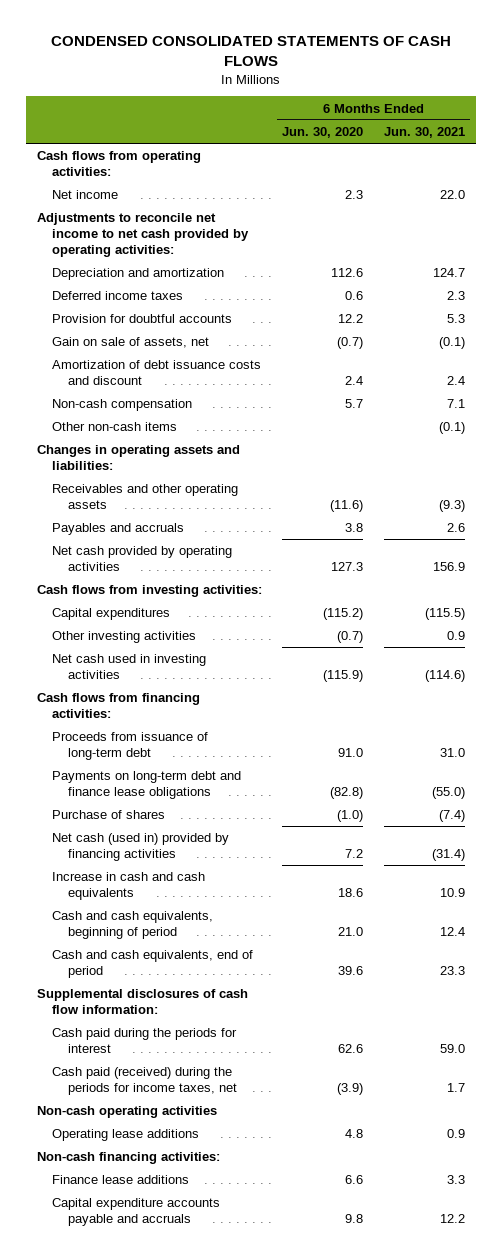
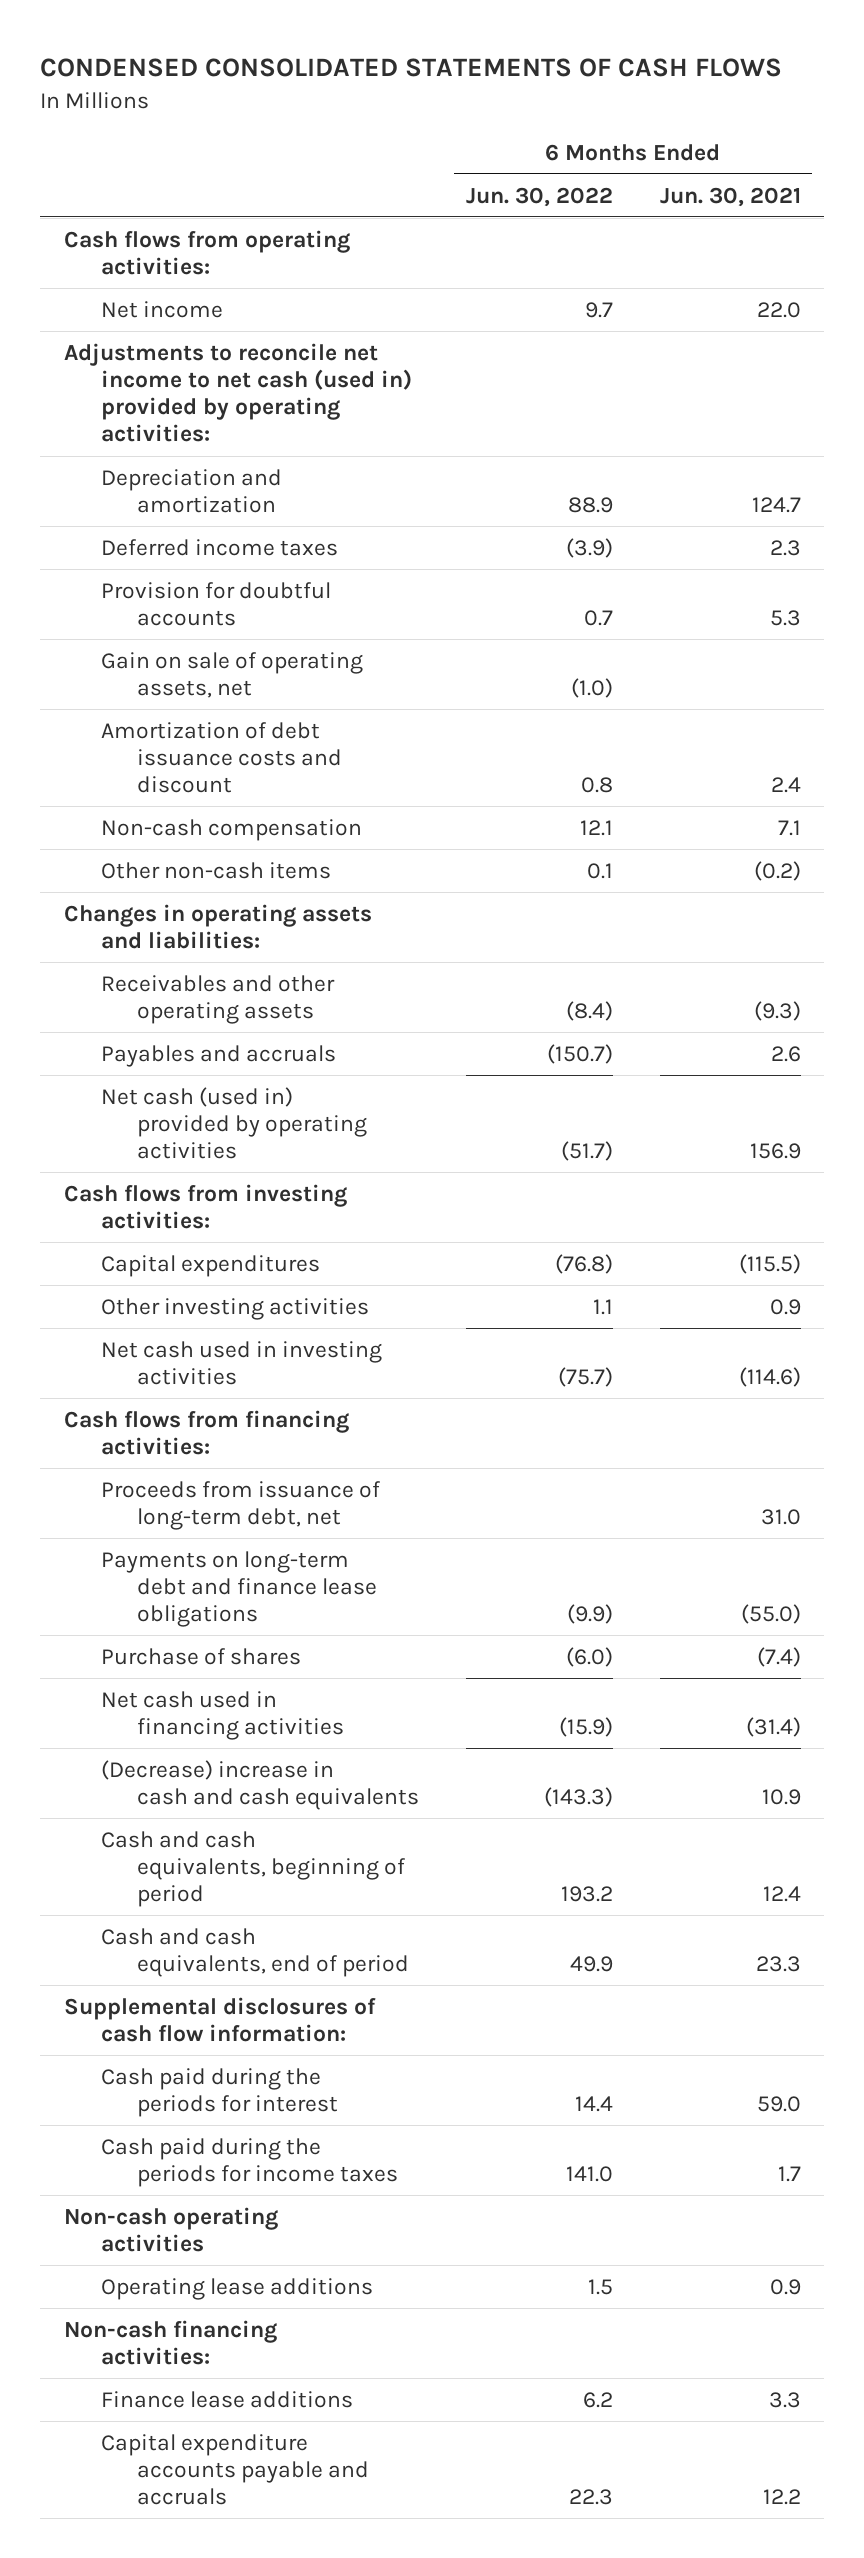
- | 6 Months Ended Jun. 30, 2020 | 6 Months Ended Jun. 30, 2021
+ | 6 Months Ended Jun. 30, 2022 | 6 Months Ended Jun. 30, 2021
- Adjustments to reconcile net income to net cash provided by operating activities:
+ Adjustments to reconcile net income to net cash (used in) provided by operating activities:
- Gain on sale of assets, net | (0.7) | (0.1)
+ Gain on sale of operating assets, net | (1.0) |
- Other non-cash items | | (0.1)
+ Other non-cash items | 0.1 | (0.2)
- Net cash provided by operating activities | 127.3 | 156.9
+ Net cash (used in) provided by operating activities | (51.7) | 156.9
- Proceeds from issuance of long-term debt | 91.0 | 31.0
+ Proceeds from issuance of long-term debt, net | | 31.0
- Net cash (used in) provided by financing activities | 7.2 | (31.4)
- Increase in cash and cash equivalents | 18.6 | 10.9
+ Net cash used in financing activities | (15.9) | (31.4)
+ (Decrease) increase in cash and cash equivalents | (143.3) | 10.9
- Cash paid (received) during the periods for income taxes, net | (3.9) | 1.7
+ Cash paid during the periods for income taxes | 141.0 | 1.7

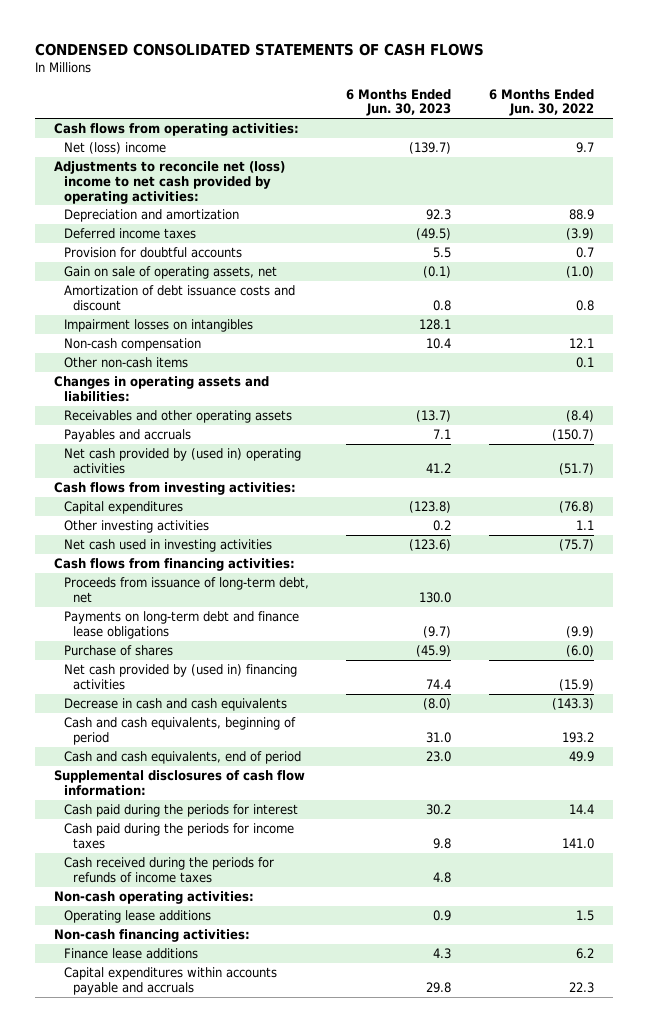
- | 6 Months Ended Jun. 30, 2022 | 6 Months Ended Jun. 30, 2021
+ | 6 Months Ended Jun. 30, 2023 | 6 Months Ended Jun. 30, 2022
- Net income | 9.7 | 22.0
- Adjustments to reconcile net income to net cash (used in) provided by operating activities:
+ Net (loss) income | (139.7) | 9.7
+ Adjustments to reconcile net (loss) income to net cash provided by operating activities:
+ Impairment losses on intangibles | 128.1 |
- Net cash (used in) provided by operating activities | (51.7) | 156.9
+ Net cash provided by (used in) operating activities | 41.2 | (51.7)
- Net cash used in financing activities | (15.9) | (31.4)
- (Decrease) increase in cash and cash equivalents | (143.3) | 10.9
+ Net cash provided by (used in) financing activities | 74.4 | (15.9)
+ Decrease in cash and cash equivalents | (8.0) | (143.3)
- Non-cash operating activities
+ Cash received during the periods for refunds of income taxes | 4.8 |
+ Non-cash operating activities:
- Capital expenditure accounts payable and accruals | 22.3 | 12.2
+ Capital expenditures within accounts payable and accruals | 29.8 | 22.3

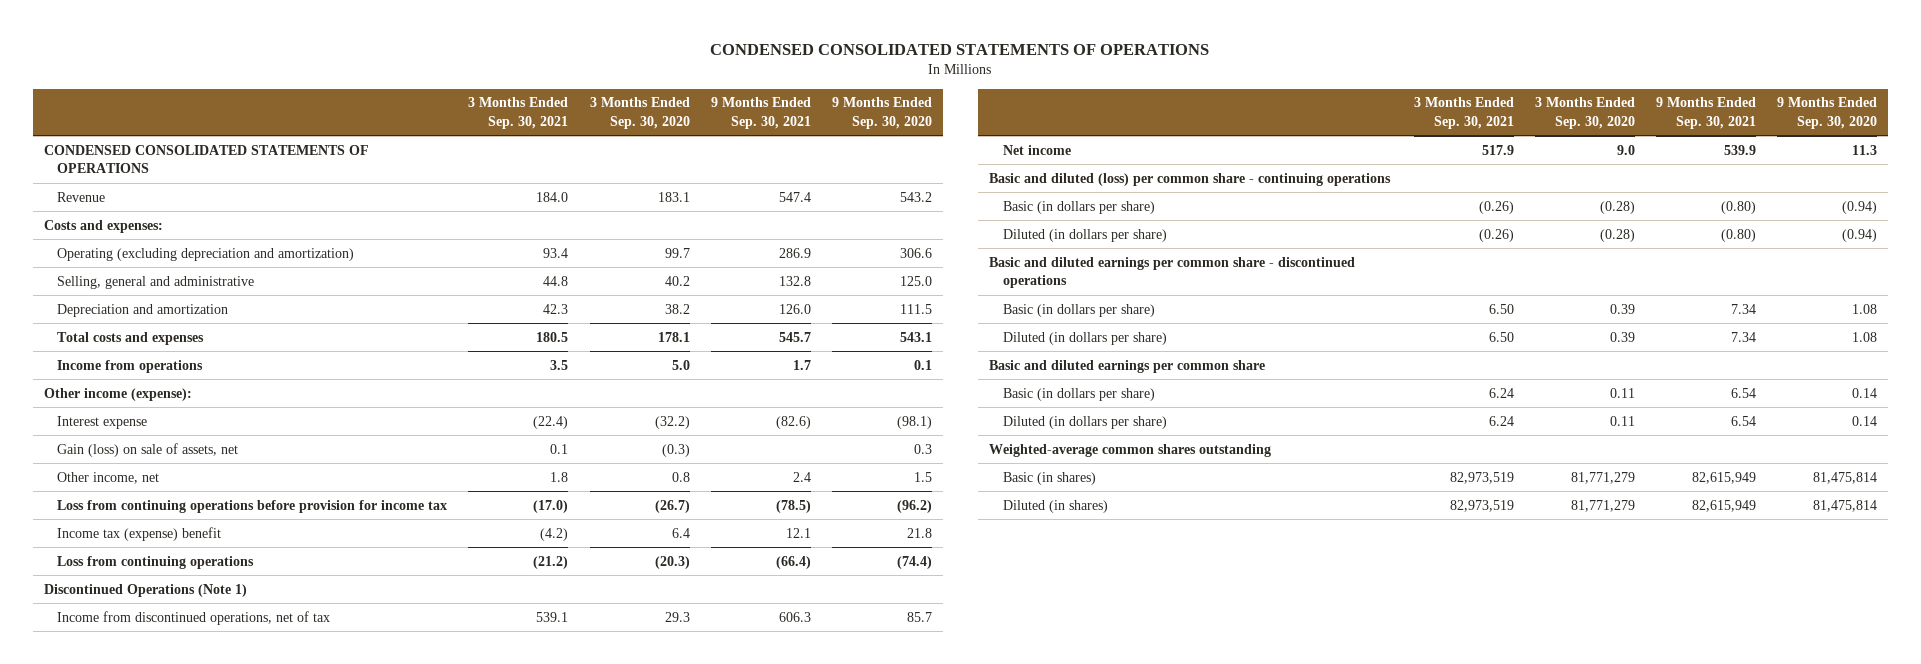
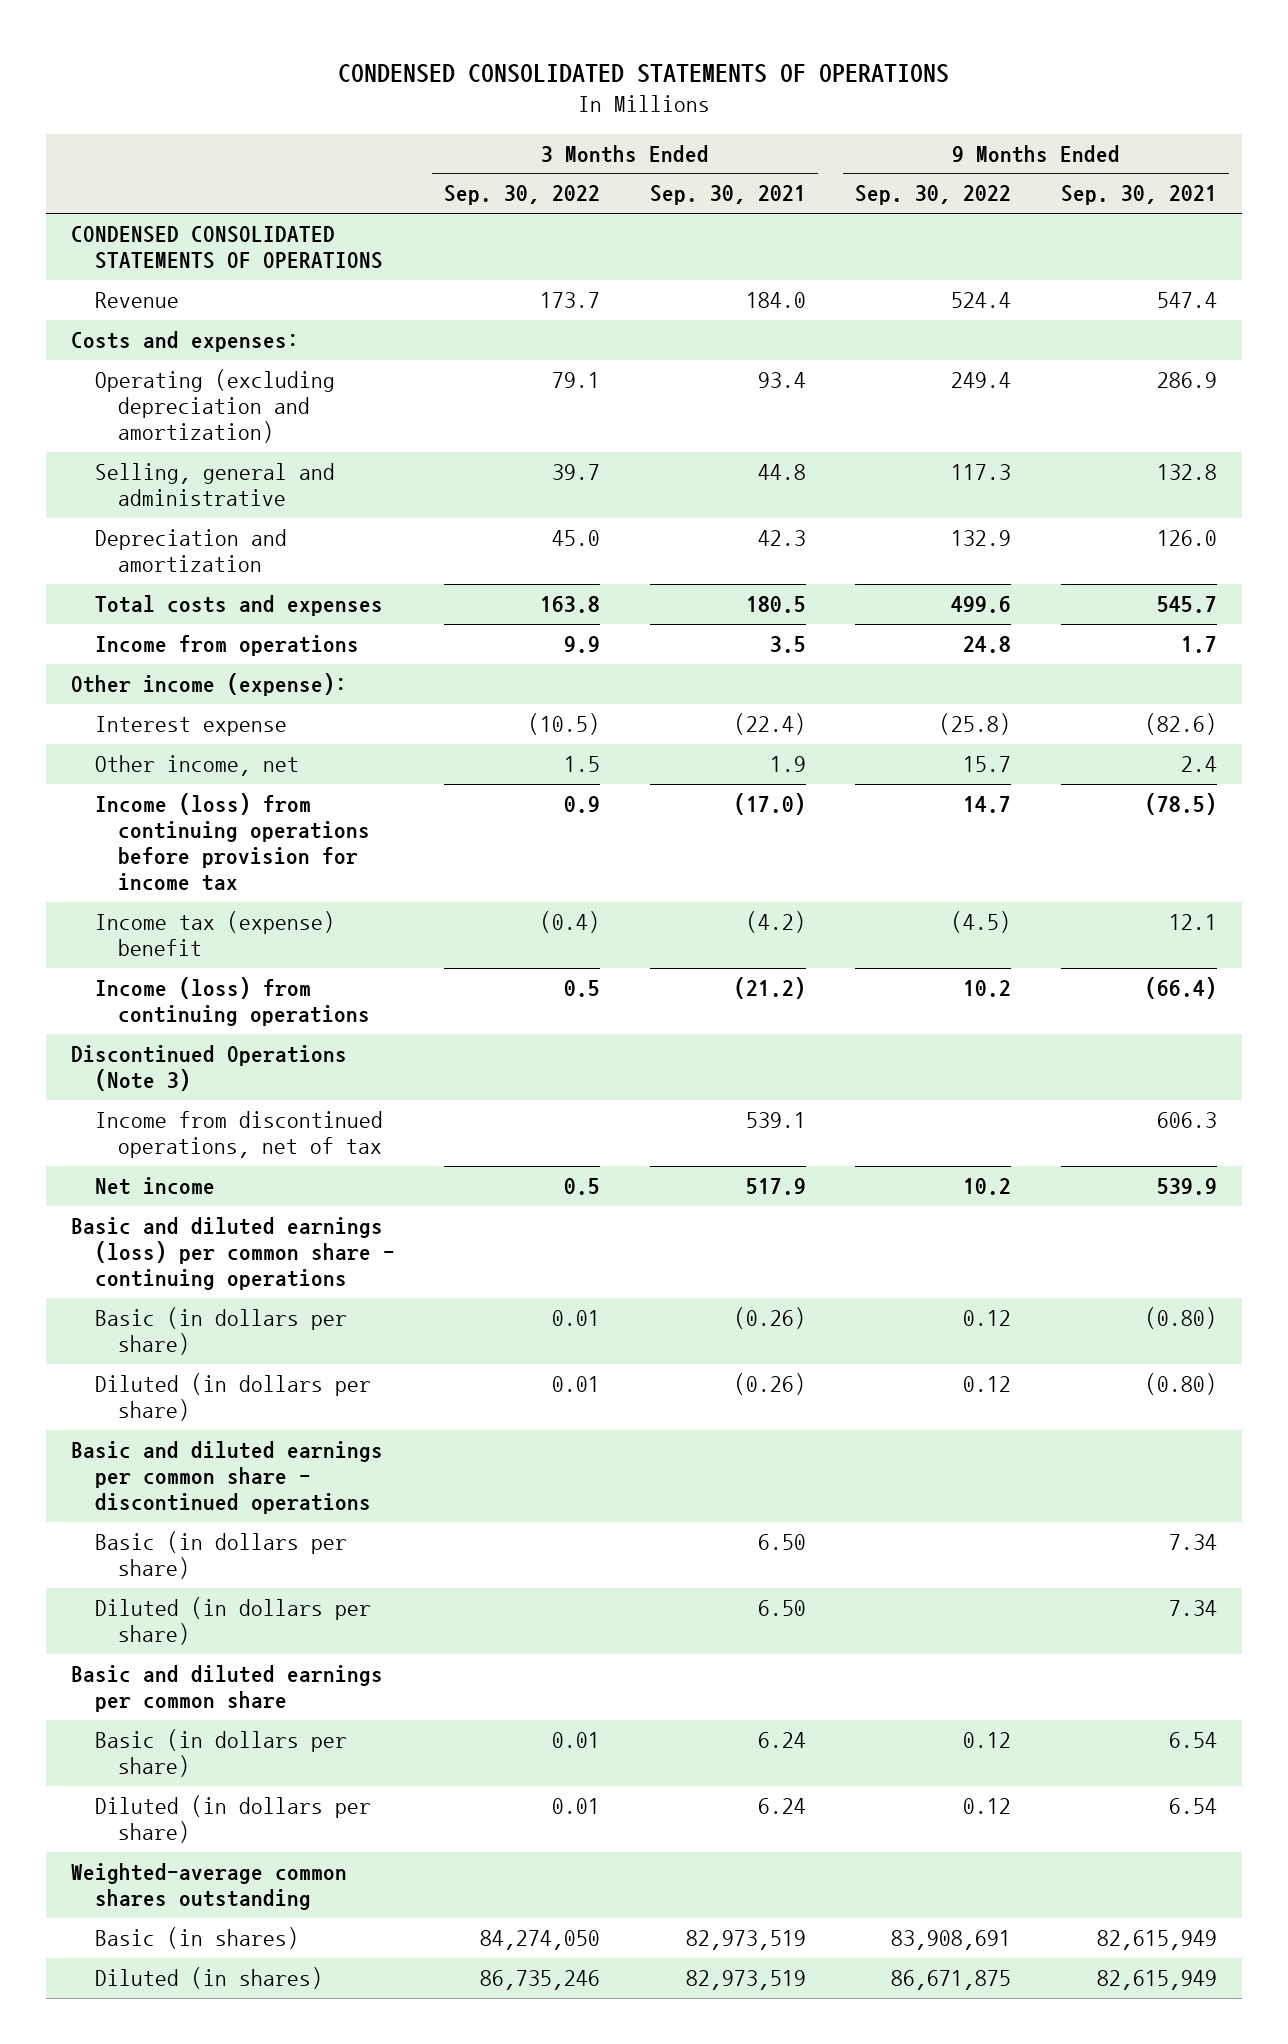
- | 3 Months Ended Sep. 30, 2021 | 3 Months Ended Sep. 30, 2020 | 9 Months Ended Sep. 30, 2021 | 9 Months Ended Sep. 30, 2020
+ | 3 Months Ended Sep. 30, 2022 | 3 Months Ended Sep. 30, 2021 | 9 Months Ended Sep. 30, 2022 | 9 Months Ended Sep. 30, 2021
- Gain (loss) on sale of assets, net | 0.1 | (0.3) | | 0.3
- Other income, net | 1.8 | 0.8 | 2.4 | 1.5
- Loss from continuing operations before provision for income tax | (17.0) | (26.7) | (78.5) | (96.2)
+ Other income, net | 1.5 | 1.9 | 15.7 | 2.4
+ Income (loss) from continuing operations before provision for income tax | 0.9 | (17.0) | 14.7 | (78.5)
- Loss from continuing operations | (21.2) | (20.3) | (66.4) | (74.4)
- Discontinued Operations (Note 1)
+ Income (loss) from continuing operations | 0.5 | (21.2) | 10.2 | (66.4)
+ Discontinued Operations (Note 3)
- Basic and diluted (loss) per common share - continuing operations
+ Basic and diluted earnings (loss) per common share - continuing operations

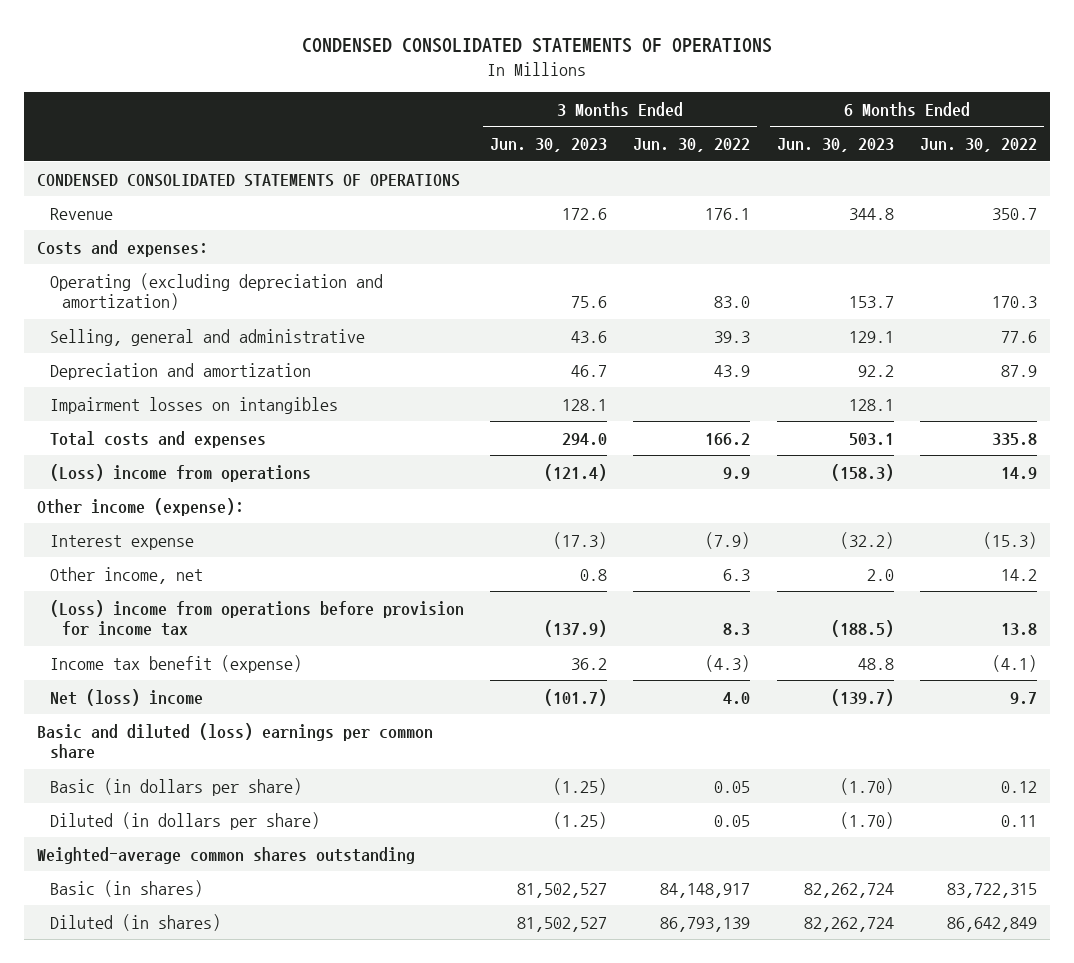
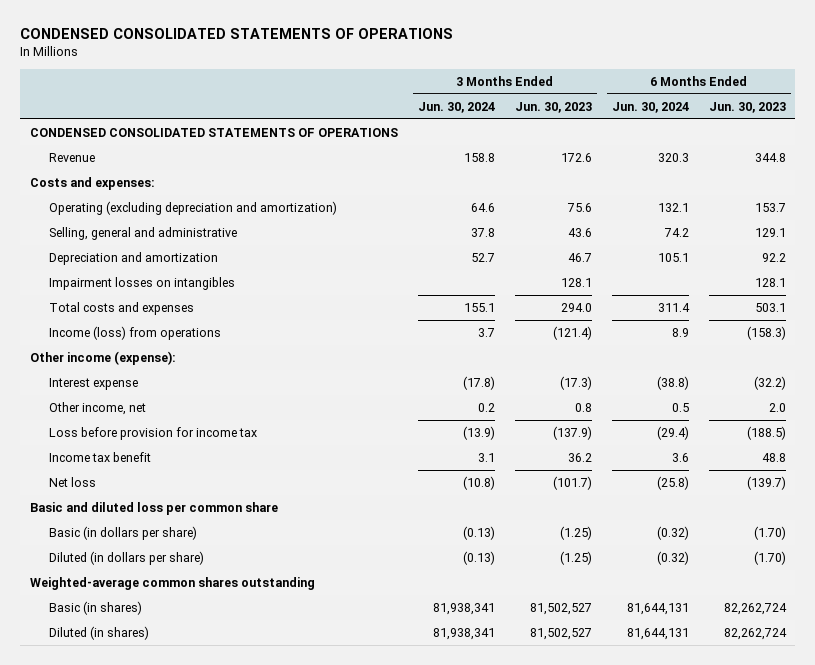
- | 3 Months Ended Jun. 30, 2023 | 3 Months Ended Jun. 30, 2022 | 6 Months Ended Jun. 30, 2023 | 6 Months Ended Jun. 30, 2022
+ | 3 Months Ended Jun. 30, 2024 | 3 Months Ended Jun. 30, 2023 | 6 Months Ended Jun. 30, 2024 | 6 Months Ended Jun. 30, 2023
- (Loss) income from operations | (121.4) | 9.9 | (158.3) | 14.9
+ Income (loss) from operations | 3.7 | (121.4) | 8.9 | (158.3)
- (Loss) income from operations before provision for income tax | (137.9) | 8.3 | (188.5) | 13.8
- Income tax benefit (expense) | 36.2 | (4.3) | 48.8 | (4.1)
- Net (loss) income | (101.7) | 4.0 | (139.7) | 9.7
- Basic and diluted (loss) earnings per common share
+ Loss before provision for income tax | (13.9) | (137.9) | (29.4) | (188.5)
+ Income tax benefit | 3.1 | 36.2 | 3.6 | 48.8
+ Net loss | (10.8) | (101.7) | (25.8) | (139.7)
+ Basic and diluted loss per common share

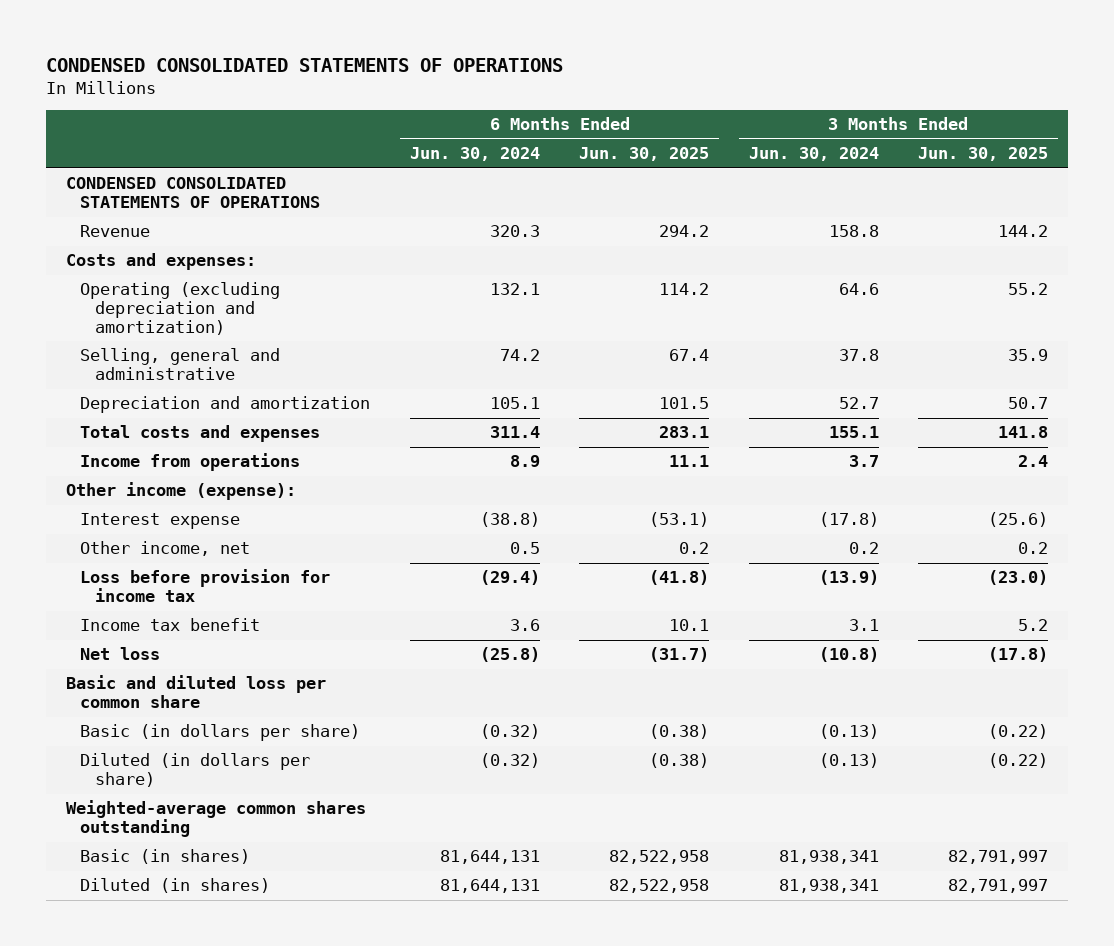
- | 3 Months Ended Jun. 30, 2024 | 3 Months Ended Jun. 30, 2023 | 6 Months Ended Jun. 30, 2024 | 6 Months Ended Jun. 30, 2023
+ | 6 Months Ended Jun. 30, 2024 | 6 Months Ended Jun. 30, 2025 | 3 Months Ended Jun. 30, 2024 | 3 Months Ended Jun. 30, 2025
- Impairment losses on intangibles | | 128.1 | | 128.1
- Income (loss) from operations | 3.7 | (121.4) | 8.9 | (158.3)
+ Income from operations | 8.9 | 11.1 | 3.7 | 2.4

